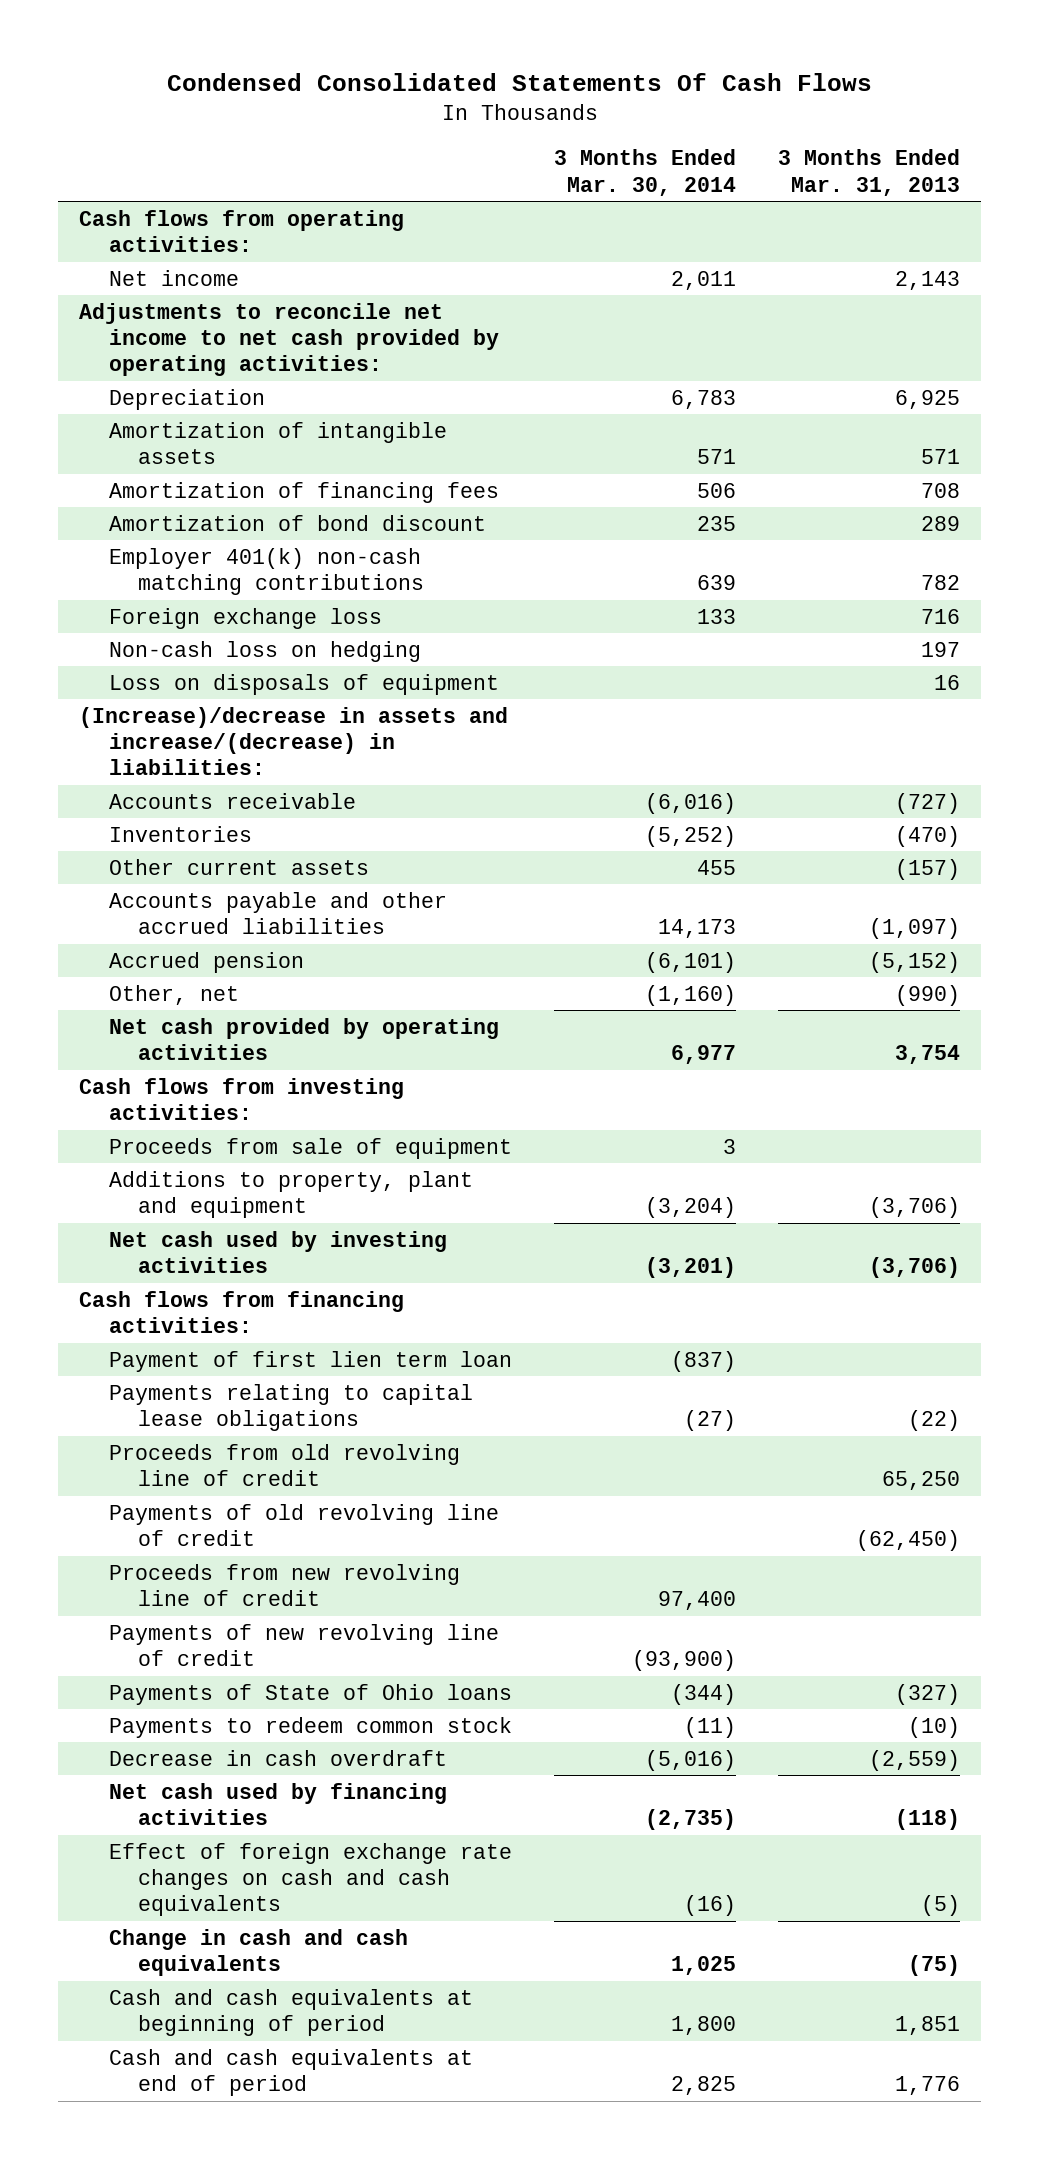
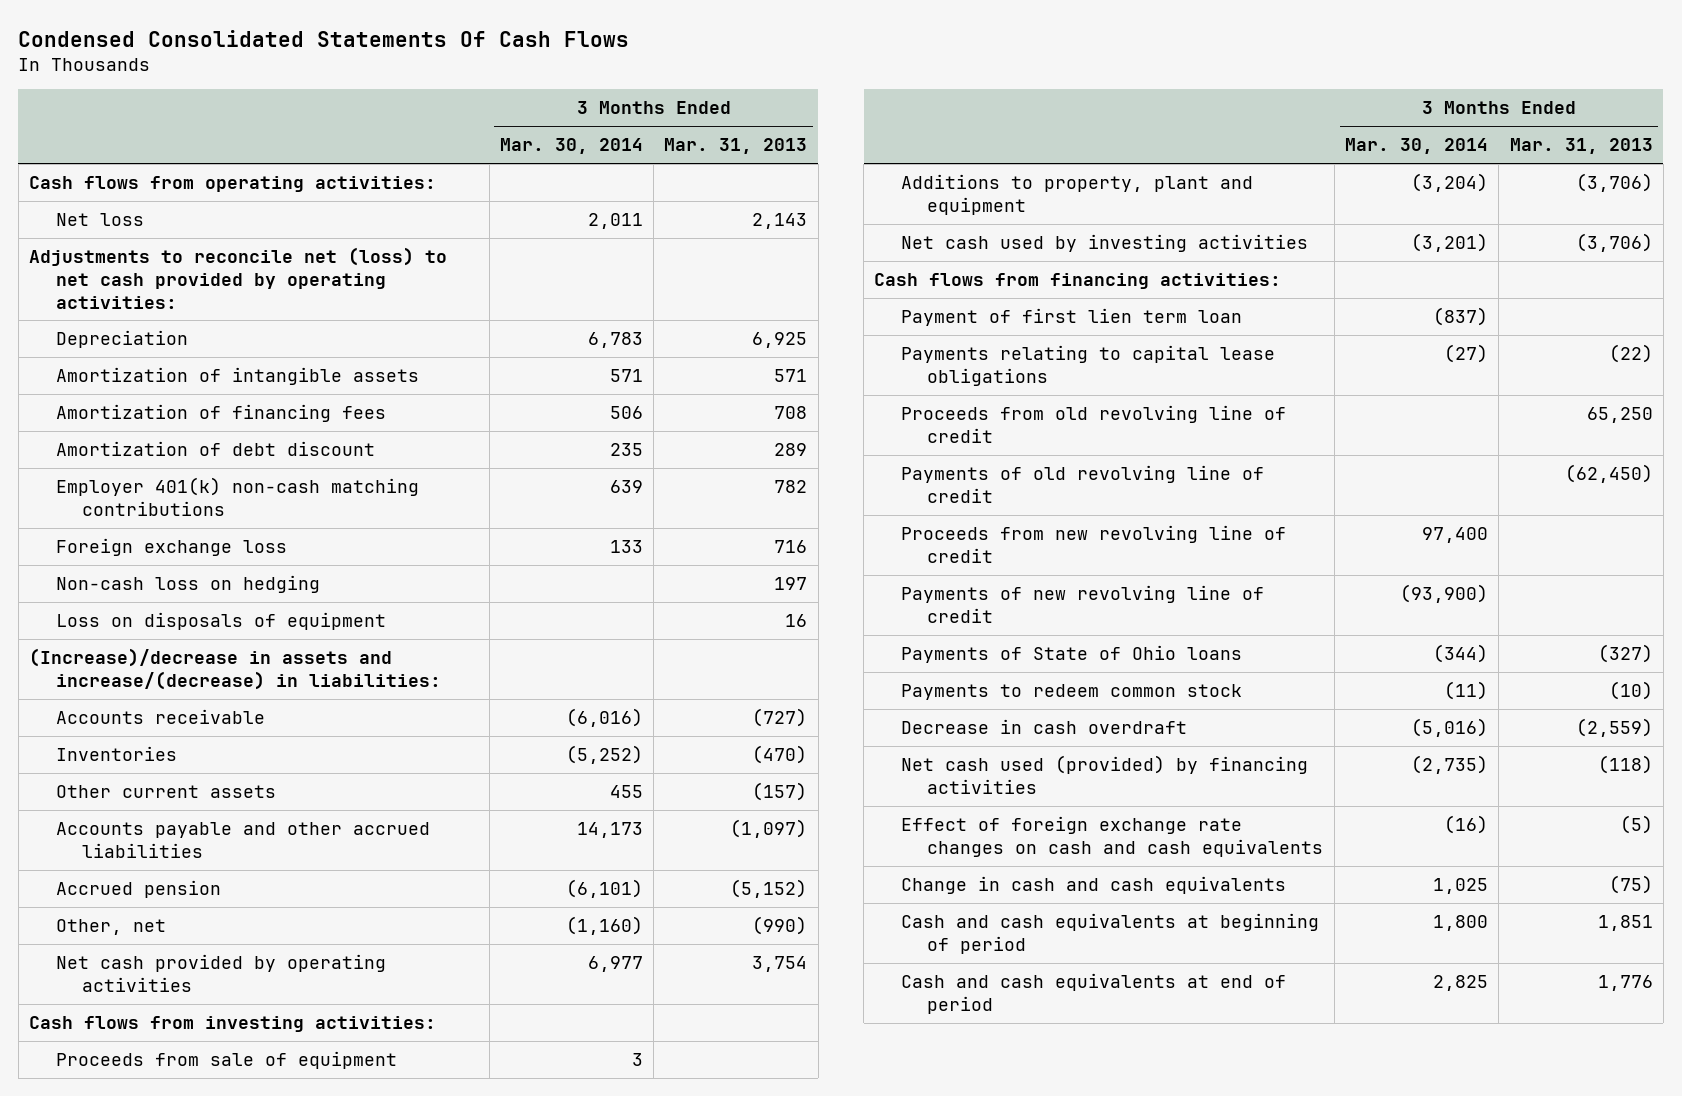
- Net income | 2,011 | 2,143
- Adjustments to reconcile net income to net cash provided by operating activities:
+ Net loss | 2,011 | 2,143
+ Adjustments to reconcile net (loss) to net cash provided by operating activities:
- Amortization of bond discount | 235 | 289
+ Amortization of debt discount | 235 | 289
- Net cash used by financing activities | (2,735) | (118)
+ Net cash used (provided) by financing activities | (2,735) | (118)

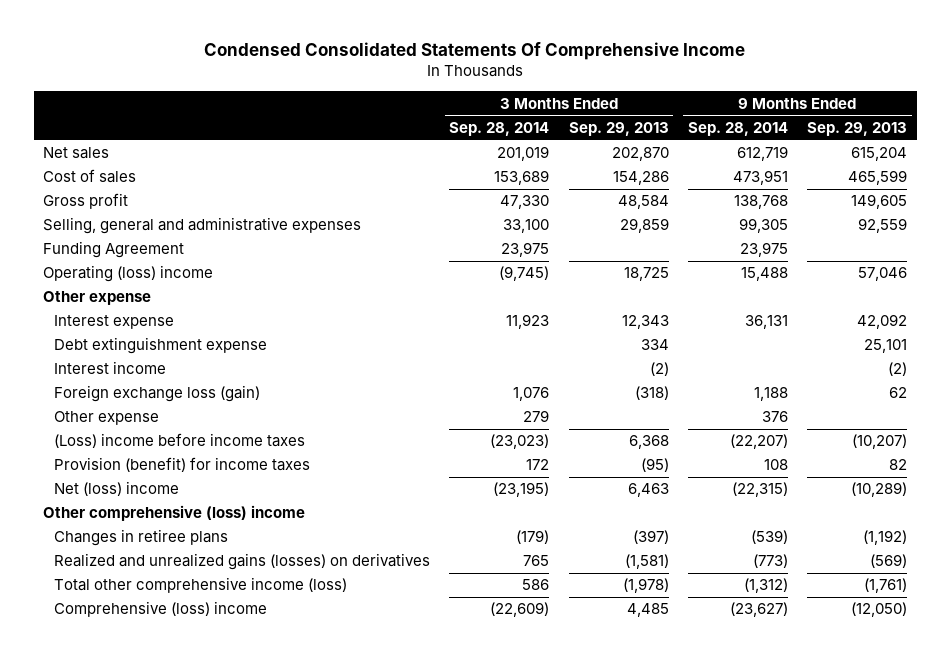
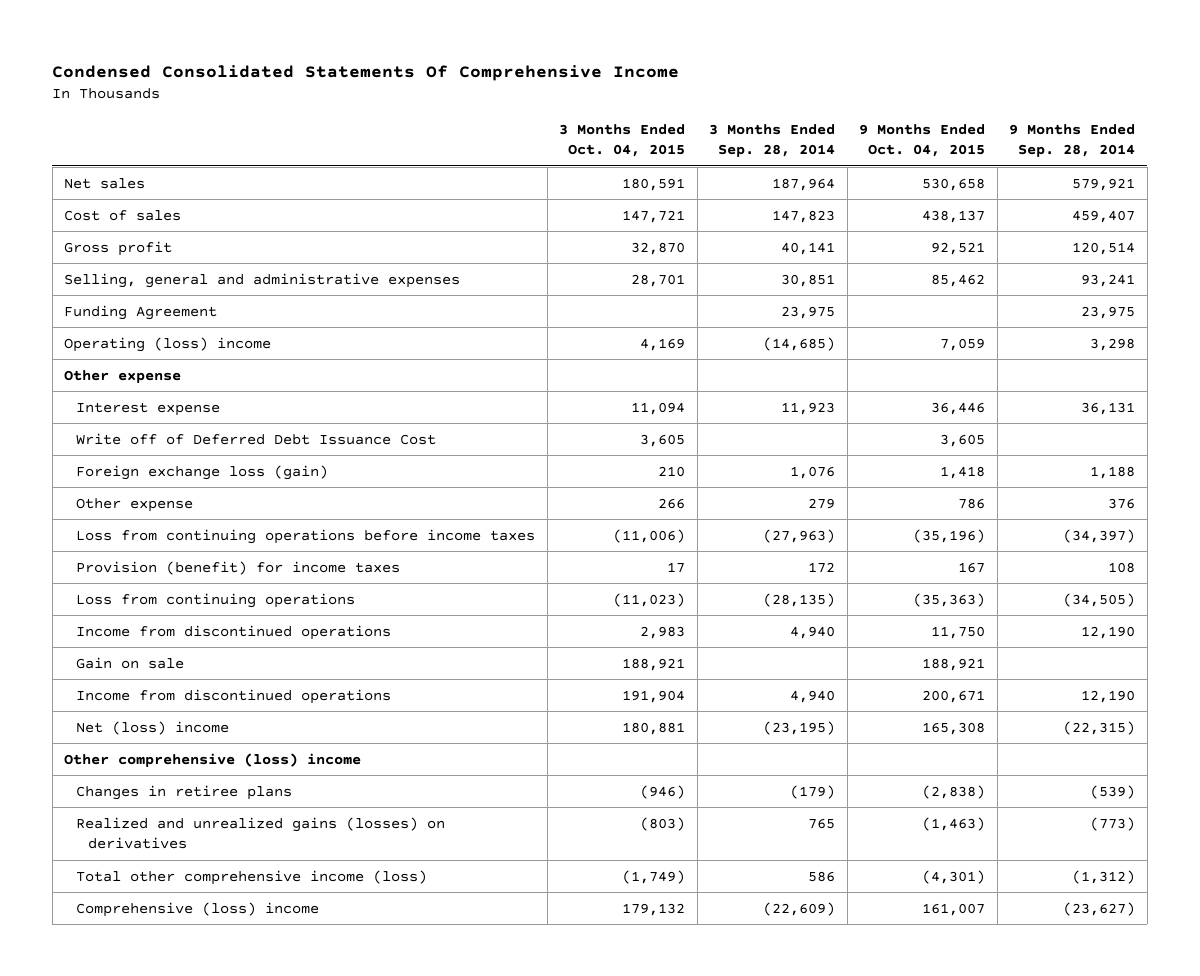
- | 3 Months Ended Sep. 28, 2014 | 3 Months Ended Sep. 29, 2013 | 9 Months Ended Sep. 28, 2014 | 9 Months Ended Sep. 29, 2013
+ | 3 Months Ended Oct. 04, 2015 | 3 Months Ended Sep. 28, 2014 | 9 Months Ended Oct. 04, 2015 | 9 Months Ended Sep. 28, 2014
- Net sales | 201,019 | 202,870 | 612,719 | 615,204
- Cost of sales | 153,689 | 154,286 | 473,951 | 465,599
- Gross profit | 47,330 | 48,584 | 138,768 | 149,605
- Selling, general and administrative expenses | 33,100 | 29,859 | 99,305 | 92,559
+ Net sales | 180,591 | 187,964 | 530,658 | 579,921
+ Cost of sales | 147,721 | 147,823 | 438,137 | 459,407
+ Gross profit | 32,870 | 40,141 | 92,521 | 120,514
+ Selling, general and administrative expenses | 28,701 | 30,851 | 85,462 | 93,241
- Operating (loss) income | (9,745) | 18,725 | 15,488 | 57,046
+ Operating (loss) income | 4,169 | (14,685) | 7,059 | 3,298
- Debt extinguishment expense | | 334 | | 25,101
- Interest income | | (2) | | (2)
+ Write off of Deferred Debt Issuance Cost | 3,605 | | 3,605 |
- (Loss) income before income taxes | (23,023) | 6,368 | (22,207) | (10,207)
+ Loss from continuing operations before income taxes | (11,006) | (27,963) | (35,196) | (34,397)
+ Loss from continuing operations | (11,023) | (28,135) | (35,363) | (34,505)
+ Income from discontinued operations | 2,983 | 4,940 | 11,750 | 12,190
+ Gain on sale | 188,921 | | 188,921 |
+ Income from discontinued operations | 191,904 | 4,940 | 200,671 | 12,190

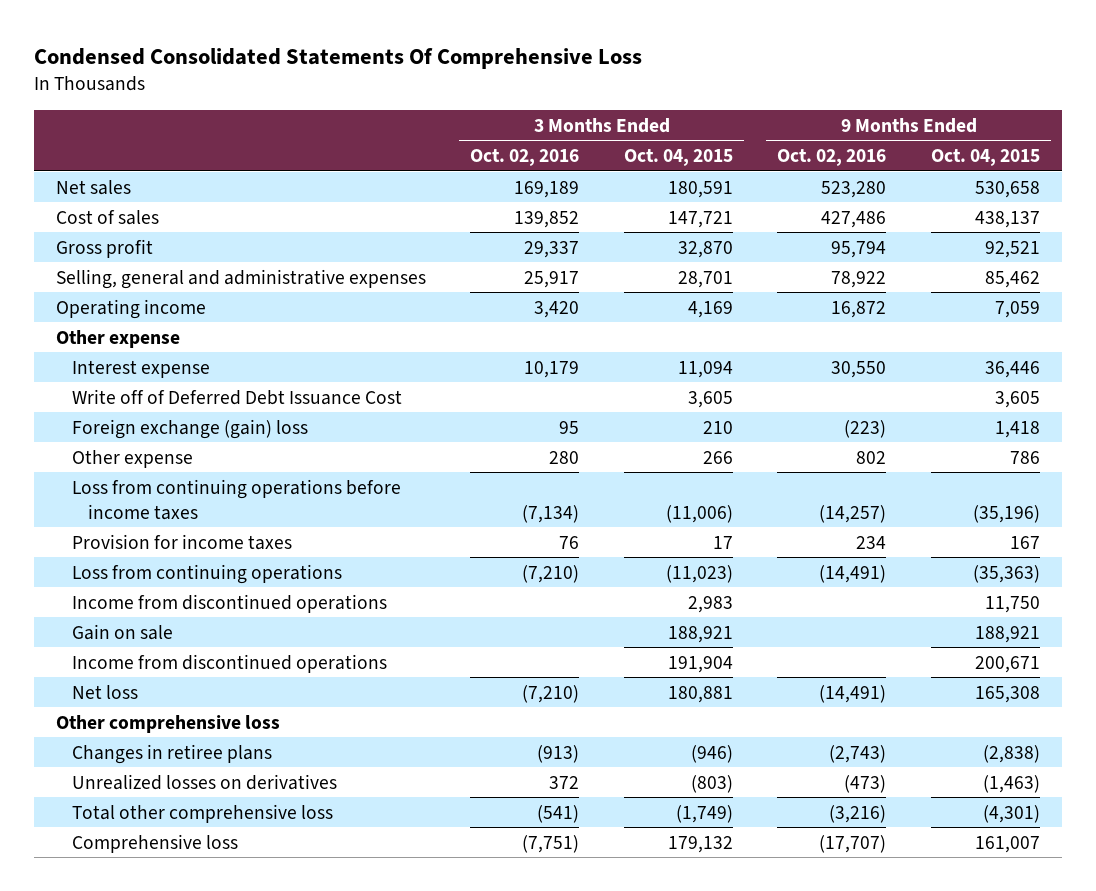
- Condensed Consolidated Statements Of Comprehensive Income
+ Condensed Consolidated Statements Of Comprehensive Loss
- | 3 Months Ended Oct. 04, 2015 | 3 Months Ended Sep. 28, 2014 | 9 Months Ended Oct. 04, 2015 | 9 Months Ended Sep. 28, 2014
+ | 3 Months Ended Oct. 02, 2016 | 3 Months Ended Oct. 04, 2015 | 9 Months Ended Oct. 02, 2016 | 9 Months Ended Oct. 04, 2015
- Funding Agreement | | 23,975 | | 23,975
- Operating (loss) income | 4,169 | (14,685) | 7,059 | 3,298
+ Operating income | 3,420 | 4,169 | 16,872 | 7,059
- Foreign exchange loss (gain) | 210 | 1,076 | 1,418 | 1,188
+ Foreign exchange (gain) loss | 95 | 210 | (223) | 1,418
- Provision (benefit) for income taxes | 17 | 172 | 167 | 108
+ Provision for income taxes | 76 | 17 | 234 | 167
- Net (loss) income | 180,881 | (23,195) | 165,308 | (22,315)
- Other comprehensive (loss) income
+ Net loss | (7,210) | 180,881 | (14,491) | 165,308
+ Other comprehensive loss
- Realized and unrealized gains (losses) on derivatives | (803) | 765 | (1,463) | (773)
- Total other comprehensive income (loss) | (1,749) | 586 | (4,301) | (1,312)
- Comprehensive (loss) income | 179,132 | (22,609) | 161,007 | (23,627)
+ Unrealized losses on derivatives | 372 | (803) | (473) | (1,463)
+ Total other comprehensive loss | (541) | (1,749) | (3,216) | (4,301)
+ Comprehensive loss | (7,751) | 179,132 | (17,707) | 161,007

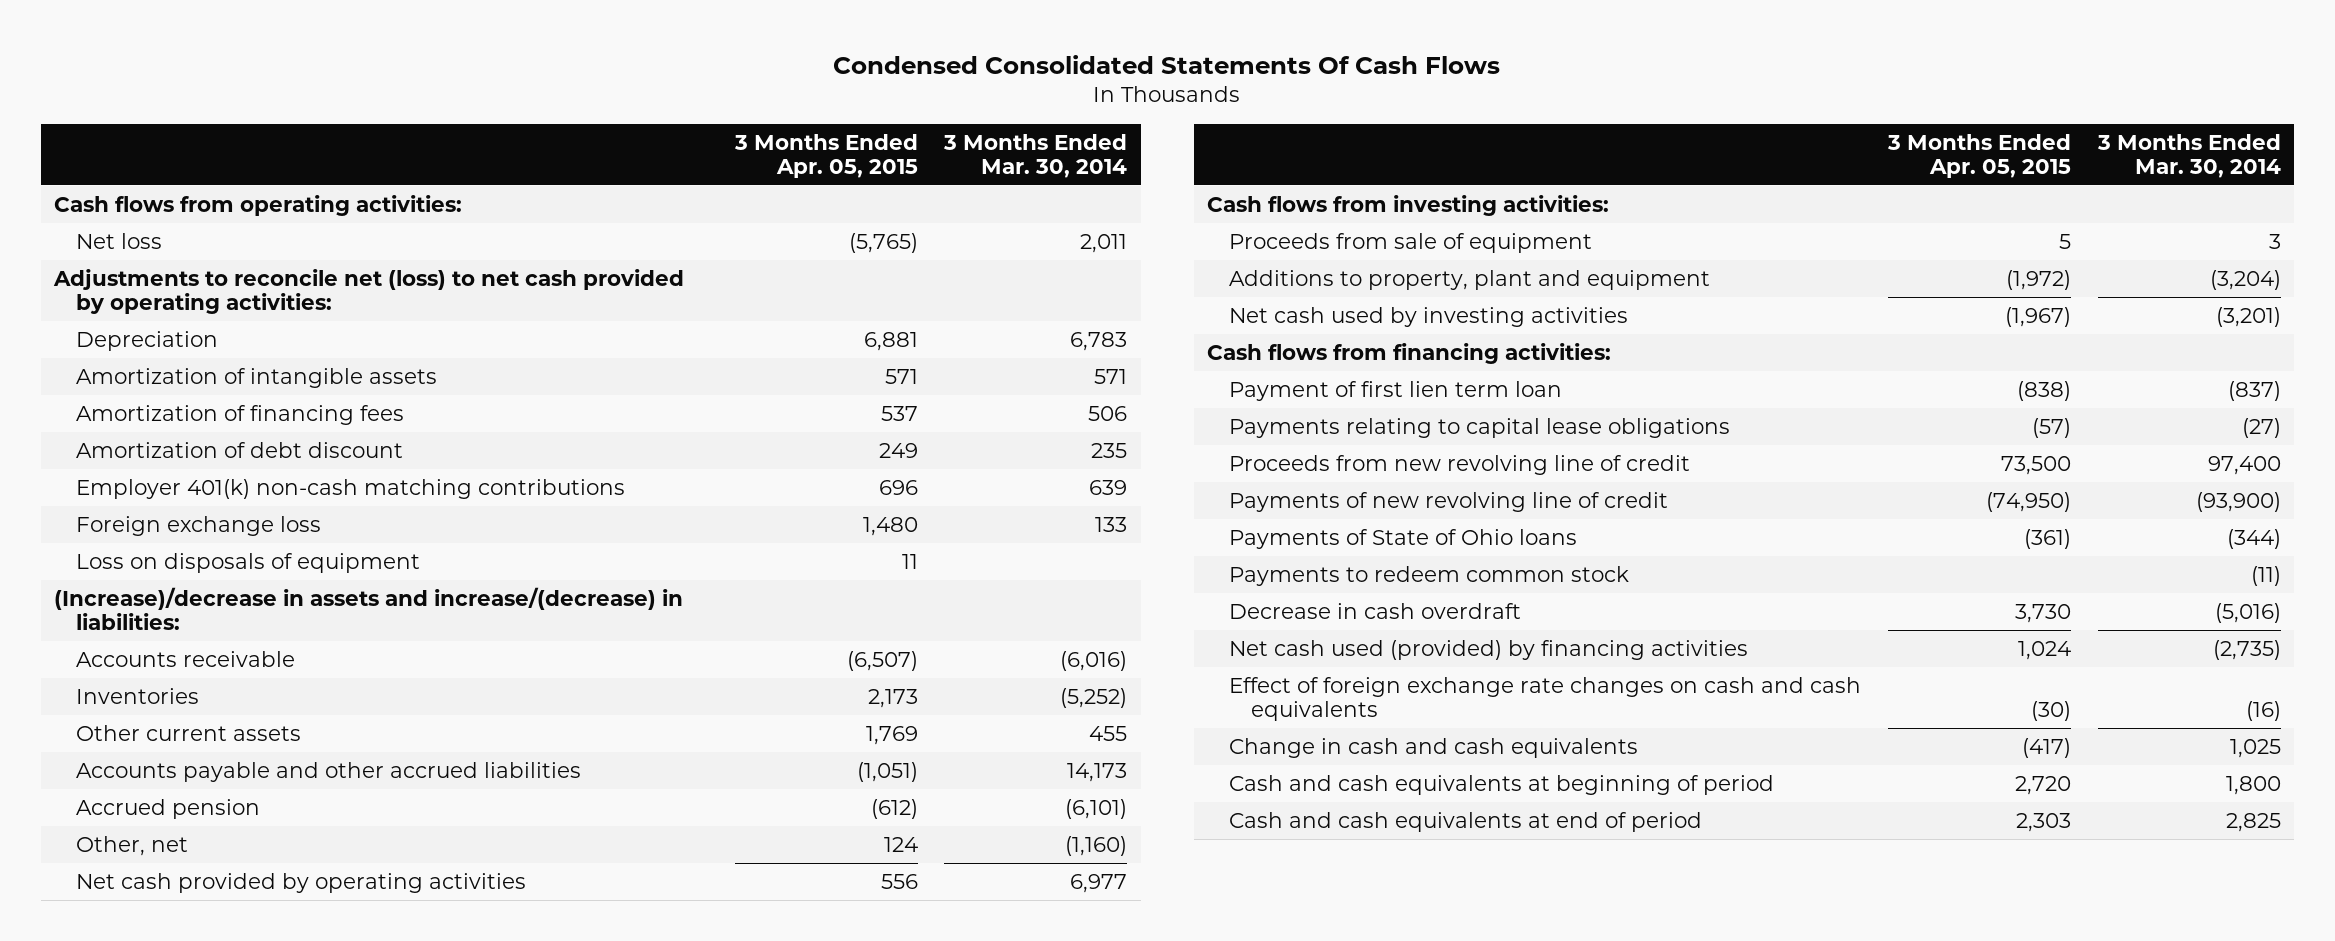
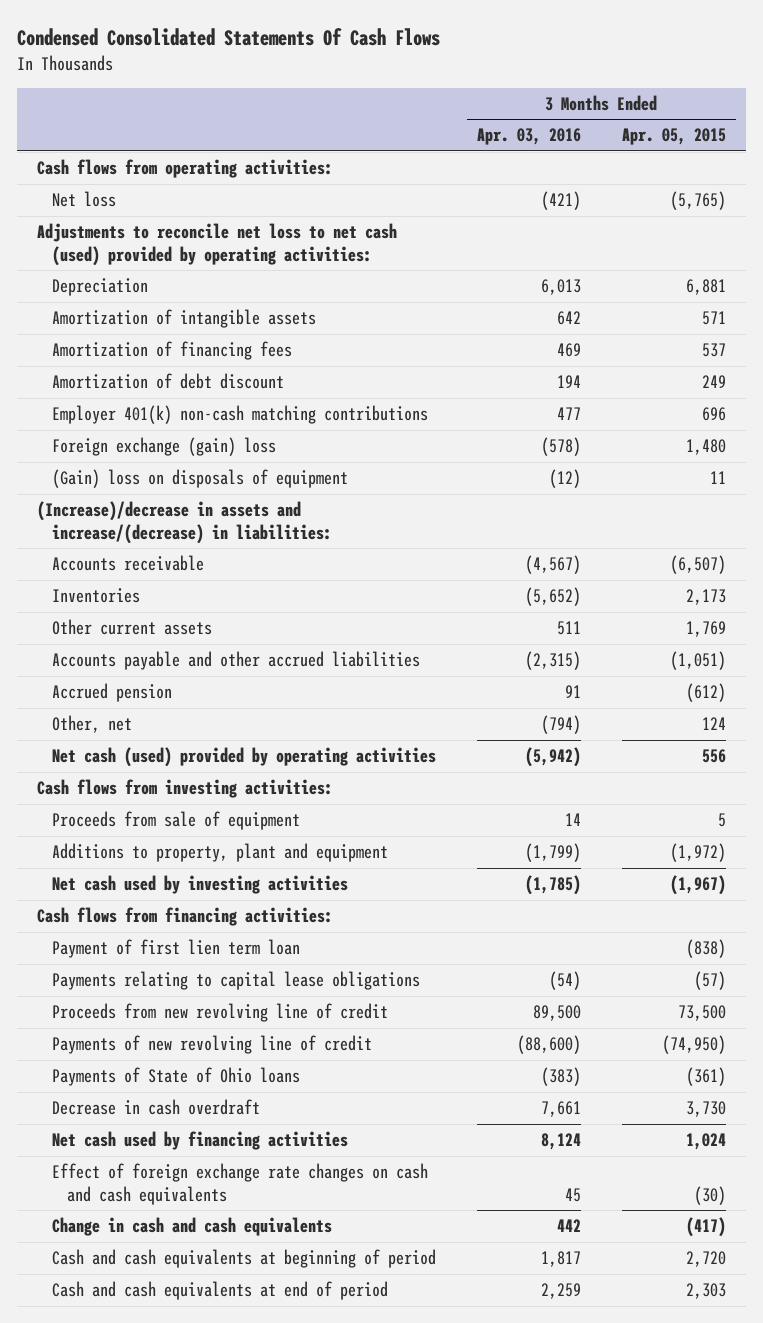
- | 3 Months Ended Apr. 05, 2015 | 3 Months Ended Mar. 30, 2014
+ | 3 Months Ended Apr. 03, 2016 | 3 Months Ended Apr. 05, 2015
- Adjustments to reconcile net (loss) to net cash provided by operating activities:
+ Adjustments to reconcile net loss to net cash (used) provided by operating activities:
- Foreign exchange loss | 1,480 | 133
- Loss on disposals of equipment | 11 |
+ Foreign exchange (gain) loss | (578) | 1,480
+ (Gain) loss on disposals of equipment | (12) | 11
- Net cash provided by operating activities | 556 | 6,977
+ Net cash (used) provided by operating activities | (5,942) | 556
- Payments to redeem common stock | | (11)
- Net cash used (provided) by financing activities | 1,024 | (2,735)
+ Net cash used by financing activities | 8,124 | 1,024

